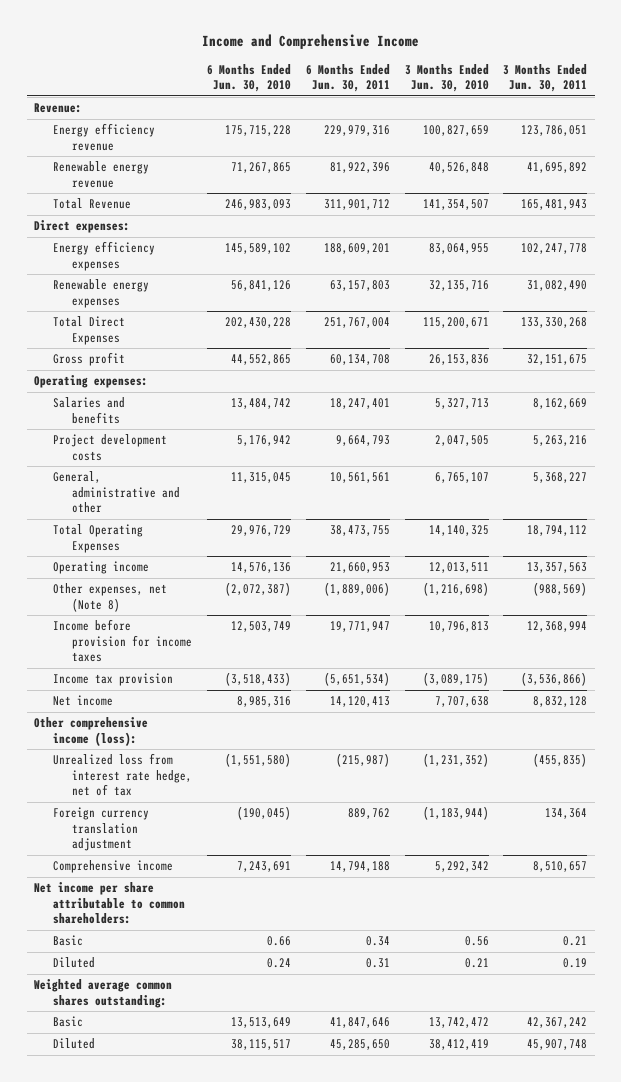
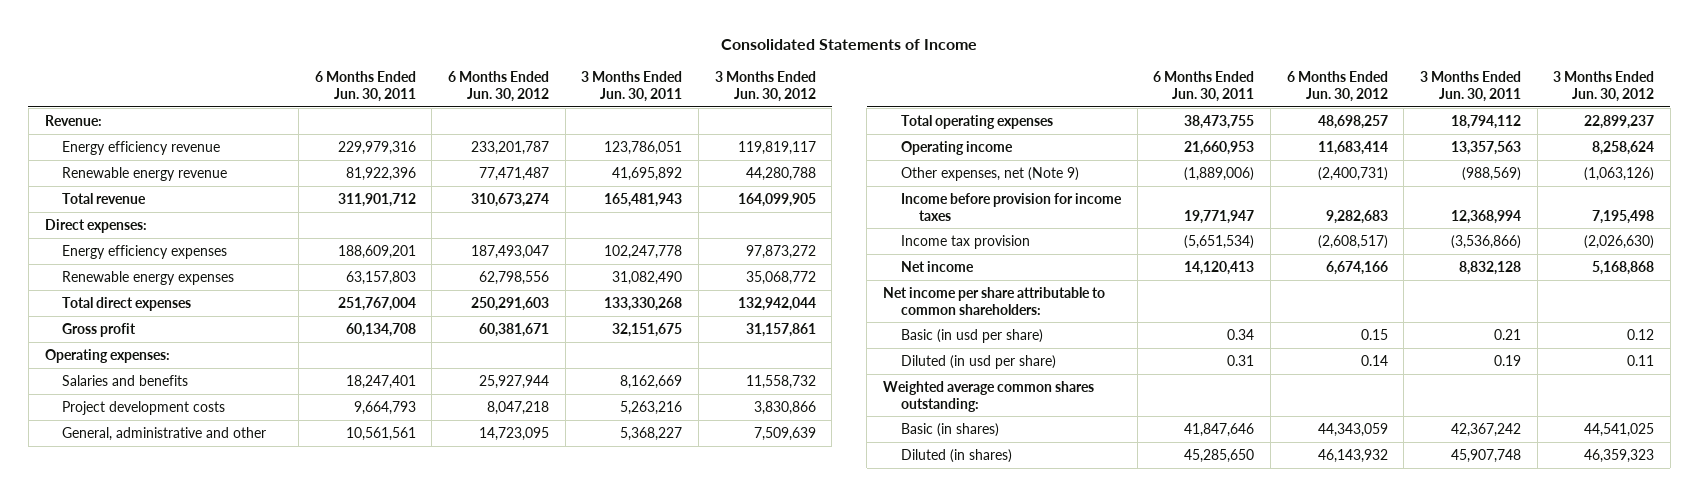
- Income and Comprehensive Income
+ Consolidated Statements of Income
- | 6 Months Ended Jun. 30, 2010 | 6 Months Ended Jun. 30, 2011 | 3 Months Ended Jun. 30, 2010 | 3 Months Ended Jun. 30, 2011
+ | 6 Months Ended Jun. 30, 2011 | 6 Months Ended Jun. 30, 2012 | 3 Months Ended Jun. 30, 2011 | 3 Months Ended Jun. 30, 2012
- Total Revenue | 246,983,093 | 311,901,712 | 141,354,507 | 165,481,943
+ Total revenue | 311,901,712 | 310,673,274 | 165,481,943 | 164,099,905
- Total Direct Expenses | 202,430,228 | 251,767,004 | 115,200,671 | 133,330,268
+ Total direct expenses | 251,767,004 | 250,291,603 | 133,330,268 | 132,942,044
- Total Operating Expenses | 29,976,729 | 38,473,755 | 14,140,325 | 18,794,112
+ Total operating expenses | 38,473,755 | 48,698,257 | 18,794,112 | 22,899,237
- Other expenses, net (Note 8) | (2,072,387) | (1,889,006) | (1,216,698) | (988,569)
+ Other expenses, net (Note 9) | (1,889,006) | (2,400,731) | (988,569) | (1,063,126)
- Other comprehensive income (loss):
- Unrealized loss from interest rate hedge, net of tax | (1,551,580) | (215,987) | (1,231,352) | (455,835)
- Foreign currency translation adjustment | (190,045) | 889,762 | (1,183,944) | 134,364
- Comprehensive income | 7,243,691 | 14,794,188 | 5,292,342 | 8,510,657
- Basic | 0.66 | 0.34 | 0.56 | 0.21
- Diluted | 0.24 | 0.31 | 0.21 | 0.19
+ Basic (in usd per share) | 0.34 | 0.15 | 0.21 | 0.12
+ Diluted (in usd per share) | 0.31 | 0.14 | 0.19 | 0.11
- Basic | 13,513,649 | 41,847,646 | 13,742,472 | 42,367,242
- Diluted | 38,115,517 | 45,285,650 | 38,412,419 | 45,907,748
+ Basic (in shares) | 41,847,646 | 44,343,059 | 42,367,242 | 44,541,025
+ Diluted (in shares) | 45,285,650 | 46,143,932 | 45,907,748 | 46,359,323

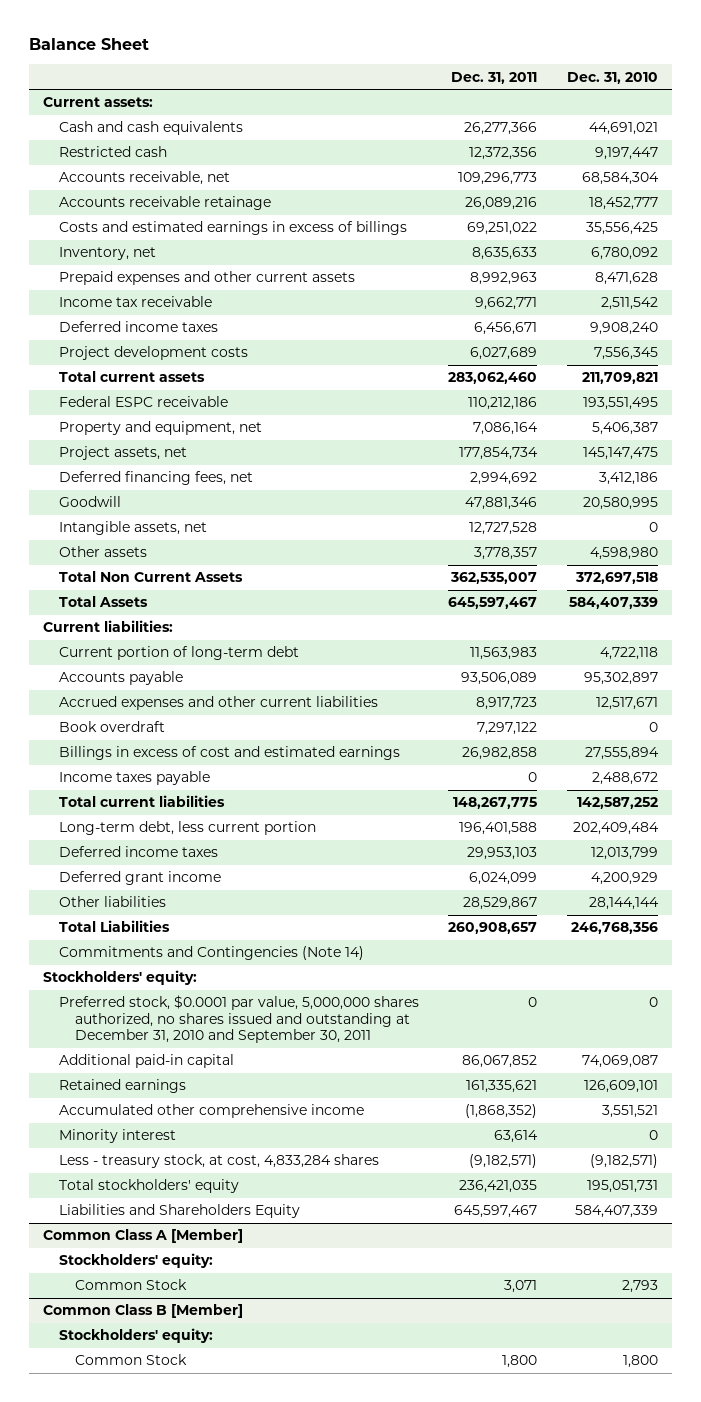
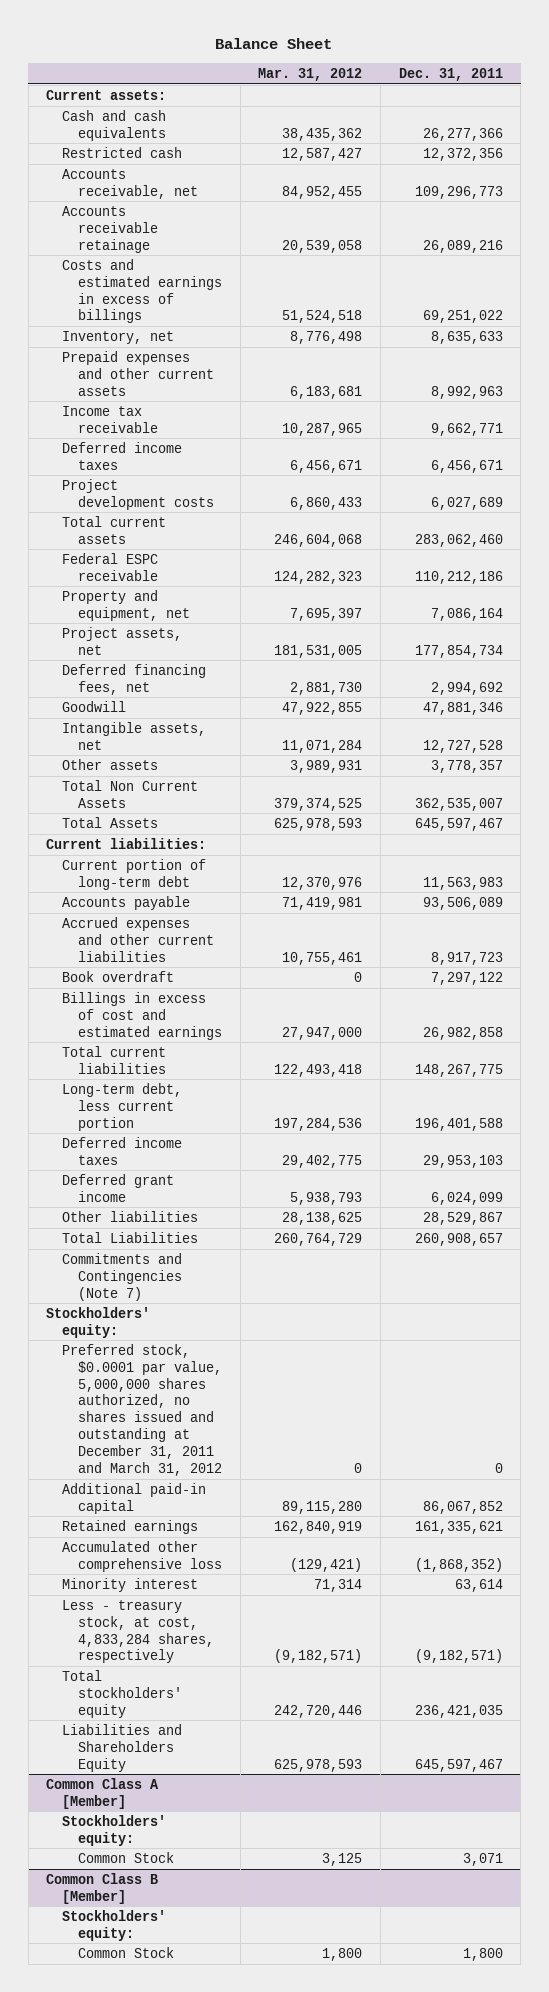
- | Dec. 31, 2011 | Dec. 31, 2010
+ | Mar. 31, 2012 | Dec. 31, 2011
- Income taxes payable | 0 | 2,488,672
- Commitments and Contingencies (Note 14)
+ Commitments and Contingencies (Note 7)
- Preferred stock, $0.0001 par value, 5,000,000 shares authorized, no shares issued and outstanding at December 31, 2010 and September 30, 2011 | 0 | 0
+ Preferred stock, $0.0001 par value, 5,000,000 shares authorized, no shares issued and outstanding at December 31, 2011 and March 31, 2012 | 0 | 0
- Accumulated other comprehensive income | (1,868,352) | 3,551,521
+ Accumulated other comprehensive loss | (129,421) | (1,868,352)
- Less - treasury stock, at cost, 4,833,284 shares | (9,182,571) | (9,182,571)
+ Less - treasury stock, at cost, 4,833,284 shares, respectively | (9,182,571) | (9,182,571)

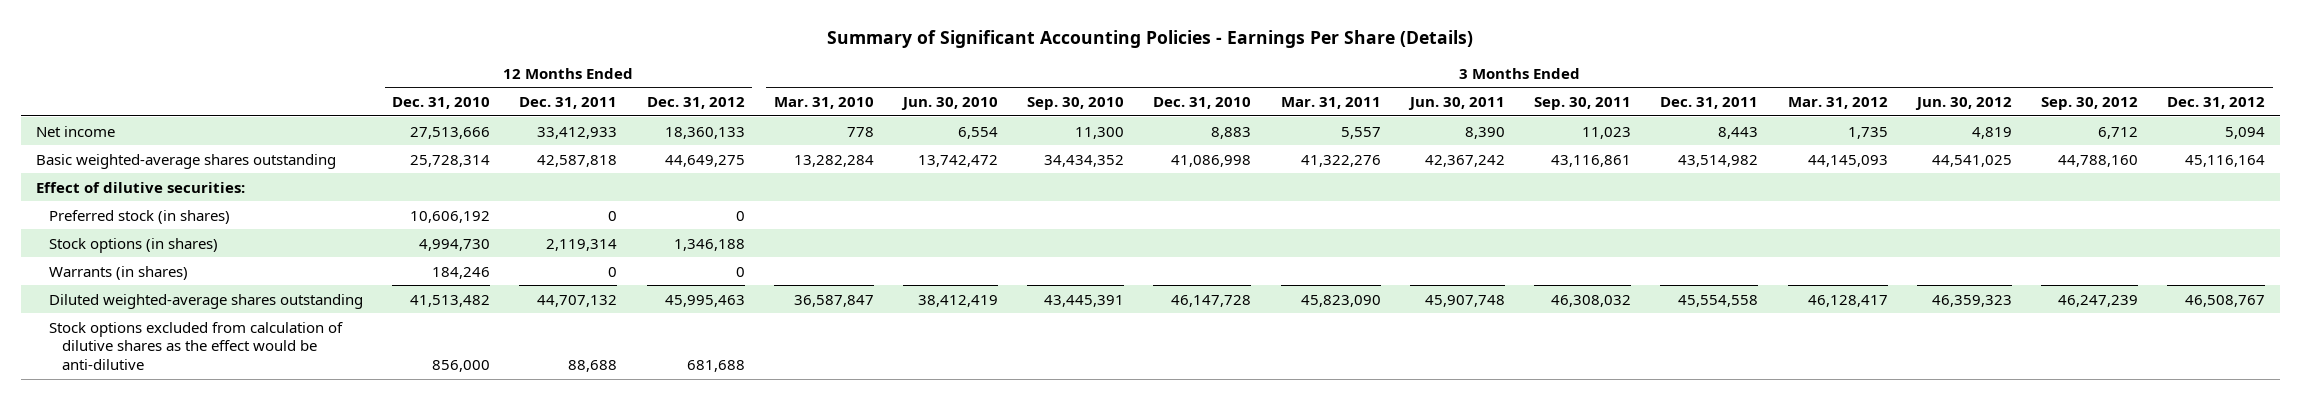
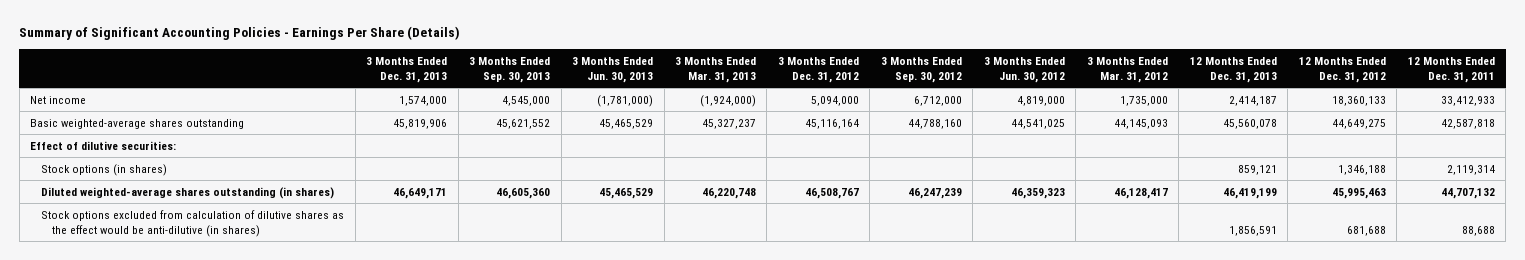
- | 12 Months Ended Dec. 31, 2010 | 12 Months Ended Dec. 31, 2011 | 12 Months Ended Dec. 31, 2012 | 3 Months Ended Mar. 31, 2010 | 3 Months Ended Jun. 30, 2010 | 3 Months Ended Sep. 30, 2010 | 3 Months Ended Dec. 31, 2010 | 3 Months Ended Mar. 31, 2011 | 3 Months Ended Jun. 30, 2011 | 3 Months Ended Sep. 30, 2011 | 3 Months Ended Dec. 31, 2011 | 3 Months Ended Mar. 31, 2012 | 3 Months Ended Jun. 30, 2012 | 3 Months Ended Sep. 30, 2012 | 3 Months Ended Dec. 31, 2012
+ | 3 Months Ended Dec. 31, 2013 | 3 Months Ended Sep. 30, 2013 | 3 Months Ended Jun. 30, 2013 | 3 Months Ended Mar. 31, 2013 | 3 Months Ended Dec. 31, 2012 | 3 Months Ended Sep. 30, 2012 | 3 Months Ended Jun. 30, 2012 | 3 Months Ended Mar. 31, 2012 | 12 Months Ended Dec. 31, 2013 | 12 Months Ended Dec. 31, 2012 | 12 Months Ended Dec. 31, 2011
- Net income | 27,513,666 | 33,412,933 | 18,360,133 | 778 | 6,554 | 11,300 | 8,883 | 5,557 | 8,390 | 11,023 | 8,443 | 1,735 | 4,819 | 6,712 | 5,094
+ Net income | 1,574,000 | 4,545,000 | (1,781,000) | (1,924,000) | 5,094,000 | 6,712,000 | 4,819,000 | 1,735,000 | 2,414,187 | 18,360,133 | 33,412,933
- Preferred stock (in shares) | 10,606,192 | 0 | 0 | | | | | | | | | | | |
- Warrants (in shares) | 184,246 | 0 | 0 | | | | | | | | | | | |
- Diluted weighted-average shares outstanding | 41,513,482 | 44,707,132 | 45,995,463 | 36,587,847 | 38,412,419 | 43,445,391 | 46,147,728 | 45,823,090 | 45,907,748 | 46,308,032 | 45,554,558 | 46,128,417 | 46,359,323 | 46,247,239 | 46,508,767
- Stock options excluded from calculation of dilutive shares as the effect would be anti-dilutive | 856,000 | 88,688 | 681,688 | | | | | | | | | | | |
+ Diluted weighted-average shares outstanding (in shares) | 46,649,171 | 46,605,360 | 45,465,529 | 46,220,748 | 46,508,767 | 46,247,239 | 46,359,323 | 46,128,417 | 46,419,199 | 45,995,463 | 44,707,132
+ Stock options excluded from calculation of dilutive shares as the effect would be anti-dilutive (in shares) | | | | | | | | | 1,856,591 | 681,688 | 88,688

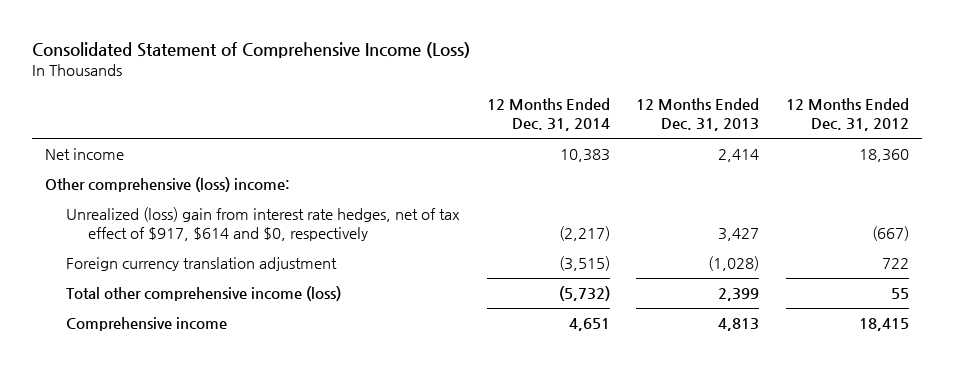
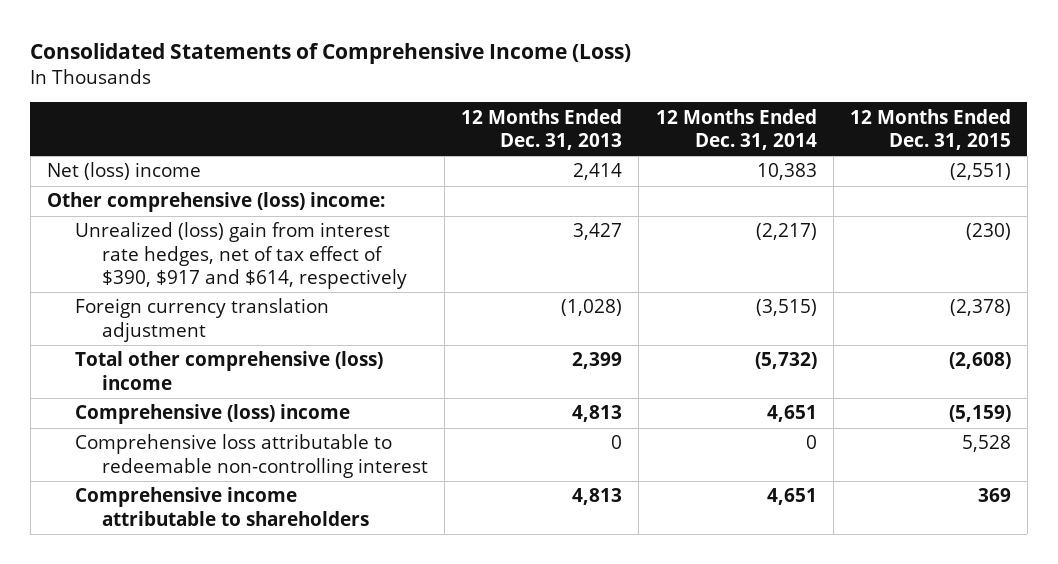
- Consolidated Statement of Comprehensive Income (Loss)
+ Consolidated Statements of Comprehensive Income (Loss)
- | 12 Months Ended Dec. 31, 2014 | 12 Months Ended Dec. 31, 2013 | 12 Months Ended Dec. 31, 2012
+ | 12 Months Ended Dec. 31, 2013 | 12 Months Ended Dec. 31, 2014 | 12 Months Ended Dec. 31, 2015
- Net income | 10,383 | 2,414 | 18,360
+ Net (loss) income | 2,414 | 10,383 | (2,551)
- Unrealized (loss) gain from interest rate hedges, net of tax effect of $917, $614 and $0, respectively | (2,217) | 3,427 | (667)
+ Unrealized (loss) gain from interest rate hedges, net of tax effect of $390, $917 and $614, respectively | 3,427 | (2,217) | (230)
- Total other comprehensive income (loss) | (5,732) | 2,399 | 55
- Comprehensive income | 4,651 | 4,813 | 18,415
+ Total other comprehensive (loss) income | 2,399 | (5,732) | (2,608)
+ Comprehensive (loss) income | 4,813 | 4,651 | (5,159)
+ Comprehensive loss attributable to redeemable non-controlling interest | 0 | 0 | 5,528
+ Comprehensive income attributable to shareholders | 4,813 | 4,651 | 369

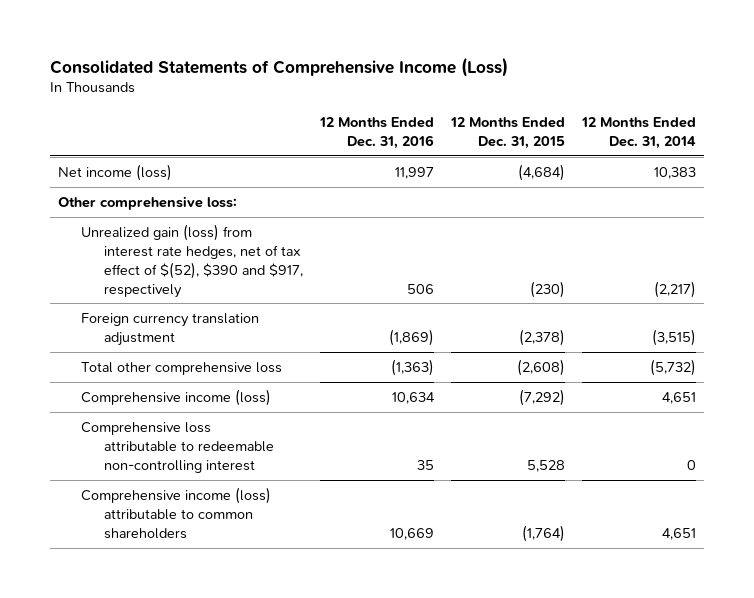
- | 12 Months Ended Dec. 31, 2013 | 12 Months Ended Dec. 31, 2014 | 12 Months Ended Dec. 31, 2015
+ | 12 Months Ended Dec. 31, 2016 | 12 Months Ended Dec. 31, 2015 | 12 Months Ended Dec. 31, 2014
- Net (loss) income | 2,414 | 10,383 | (2,551)
- Other comprehensive (loss) income:
- Unrealized (loss) gain from interest rate hedges, net of tax effect of $390, $917 and $614, respectively | 3,427 | (2,217) | (230)
+ Net income (loss) | 11,997 | (4,684) | 10,383
+ Other comprehensive loss:
+ Unrealized gain (loss) from interest rate hedges, net of tax effect of $(52), $390 and $917, respectively | 506 | (230) | (2,217)
- Total other comprehensive (loss) income | 2,399 | (5,732) | (2,608)
- Comprehensive (loss) income | 4,813 | 4,651 | (5,159)
+ Total other comprehensive loss | (1,363) | (2,608) | (5,732)
+ Comprehensive income (loss) | 10,634 | (7,292) | 4,651
- Comprehensive income attributable to shareholders | 4,813 | 4,651 | 369
+ Comprehensive income (loss) attributable to common shareholders | 10,669 | (1,764) | 4,651

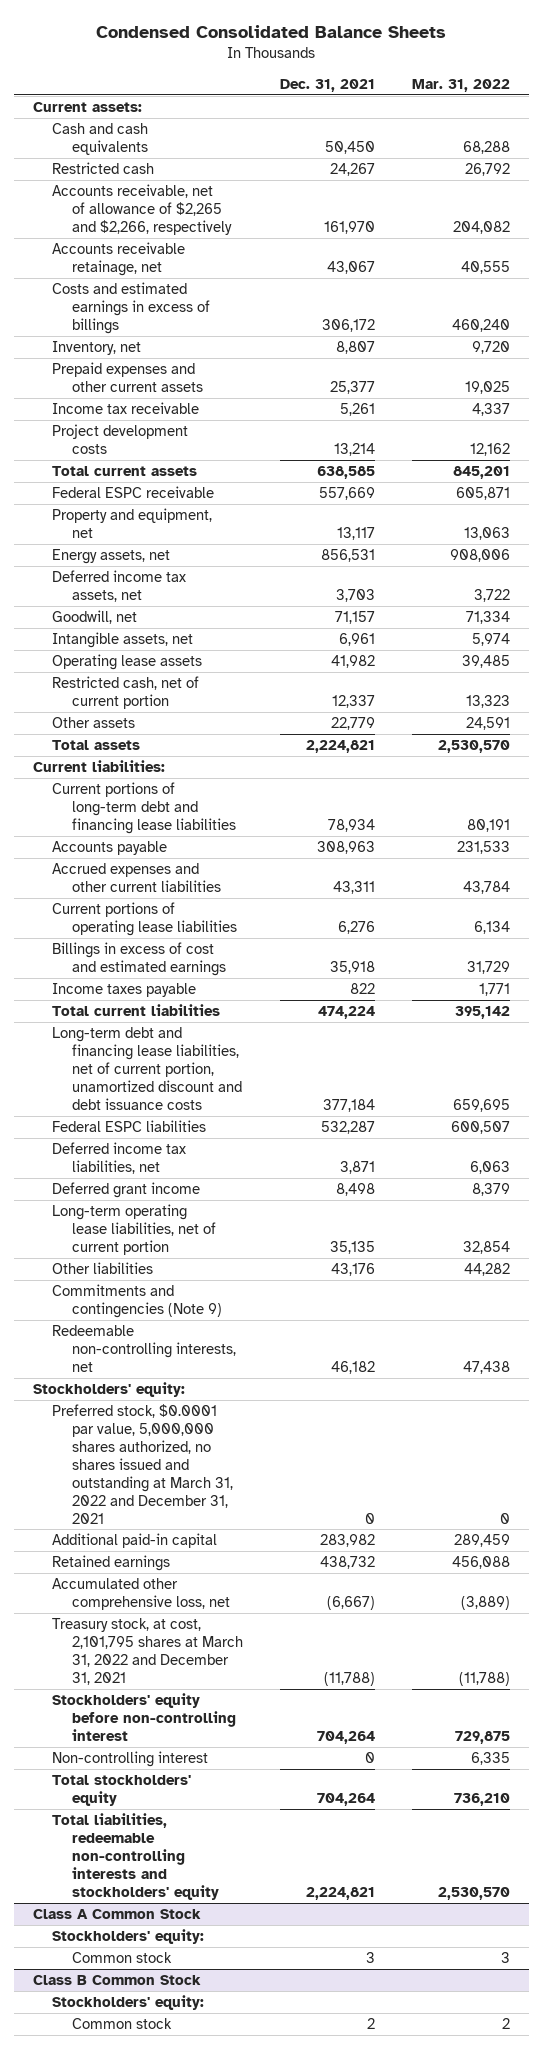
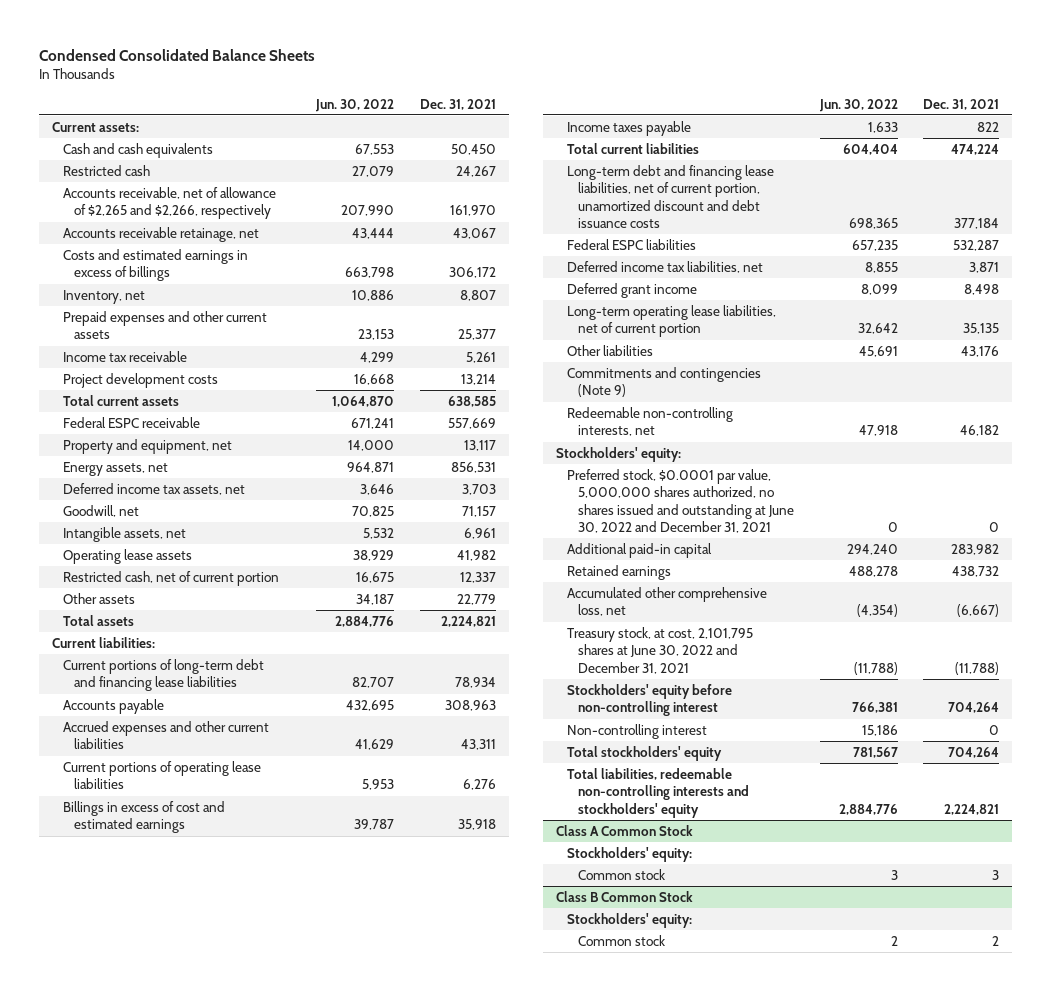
- | Dec. 31, 2021 | Mar. 31, 2022
+ | Jun. 30, 2022 | Dec. 31, 2021
- Preferred stock, $0.0001 par value, 5,000,000 shares authorized, no shares issued and outstanding at March 31, 2022 and December 31, 2021 | 0 | 0
+ Preferred stock, $0.0001 par value, 5,000,000 shares authorized, no shares issued and outstanding at June 30, 2022 and December 31, 2021 | 0 | 0
- Treasury stock, at cost, 2,101,795 shares at March 31, 2022 and December 31, 2021 | (11,788) | (11,788)
+ Treasury stock, at cost, 2,101,795 shares at June 30, 2022 and December 31, 2021 | (11,788) | (11,788)

